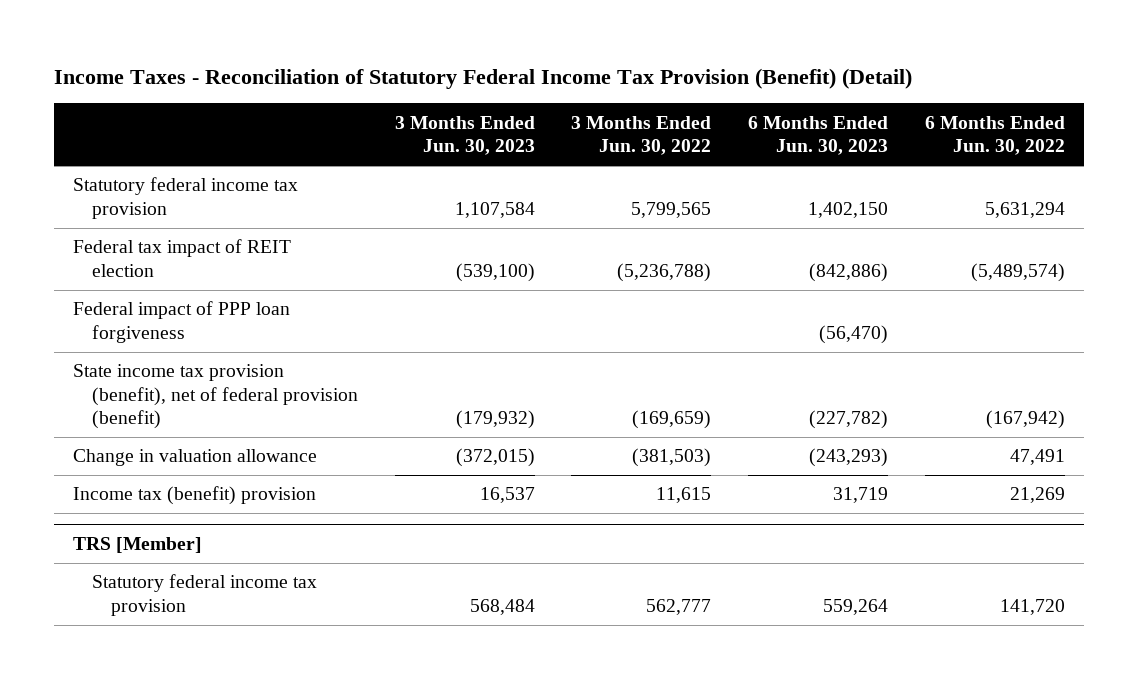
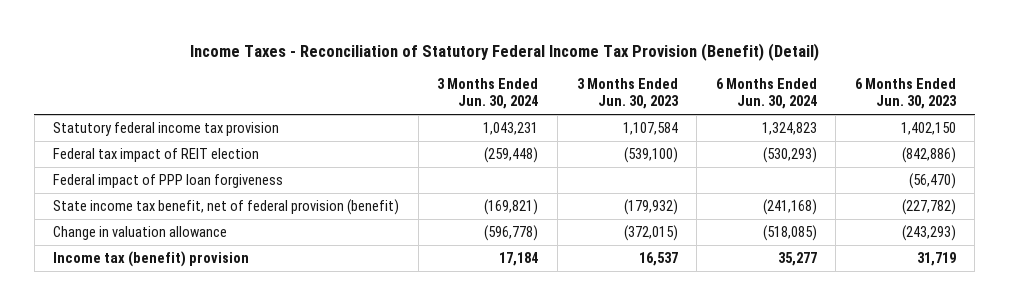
- | 3 Months Ended Jun. 30, 2023 | 3 Months Ended Jun. 30, 2022 | 6 Months Ended Jun. 30, 2023 | 6 Months Ended Jun. 30, 2022
+ | 3 Months Ended Jun. 30, 2024 | 3 Months Ended Jun. 30, 2023 | 6 Months Ended Jun. 30, 2024 | 6 Months Ended Jun. 30, 2023
- State income tax provision (benefit), net of federal provision (benefit) | (179,932) | (169,659) | (227,782) | (167,942)
+ State income tax benefit, net of federal provision (benefit) | (169,821) | (179,932) | (241,168) | (227,782)
- TRS [Member]
- Statutory federal income tax provision | 568,484 | 562,777 | 559,264 | 141,720

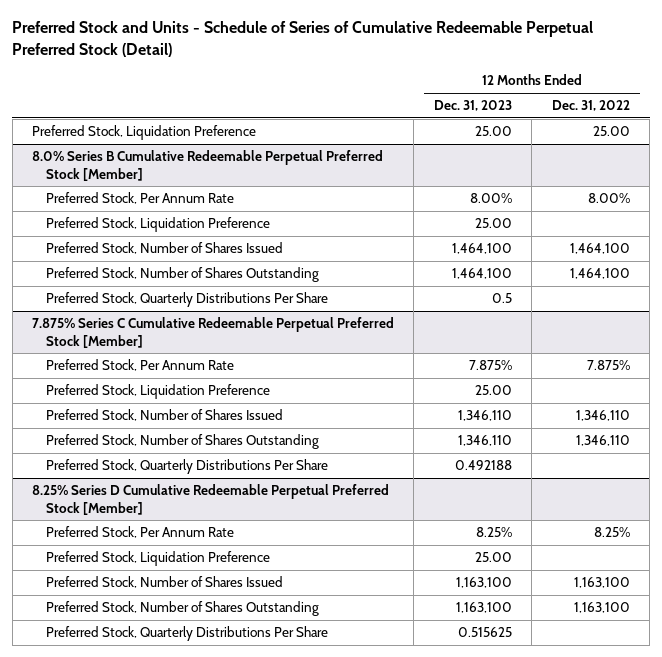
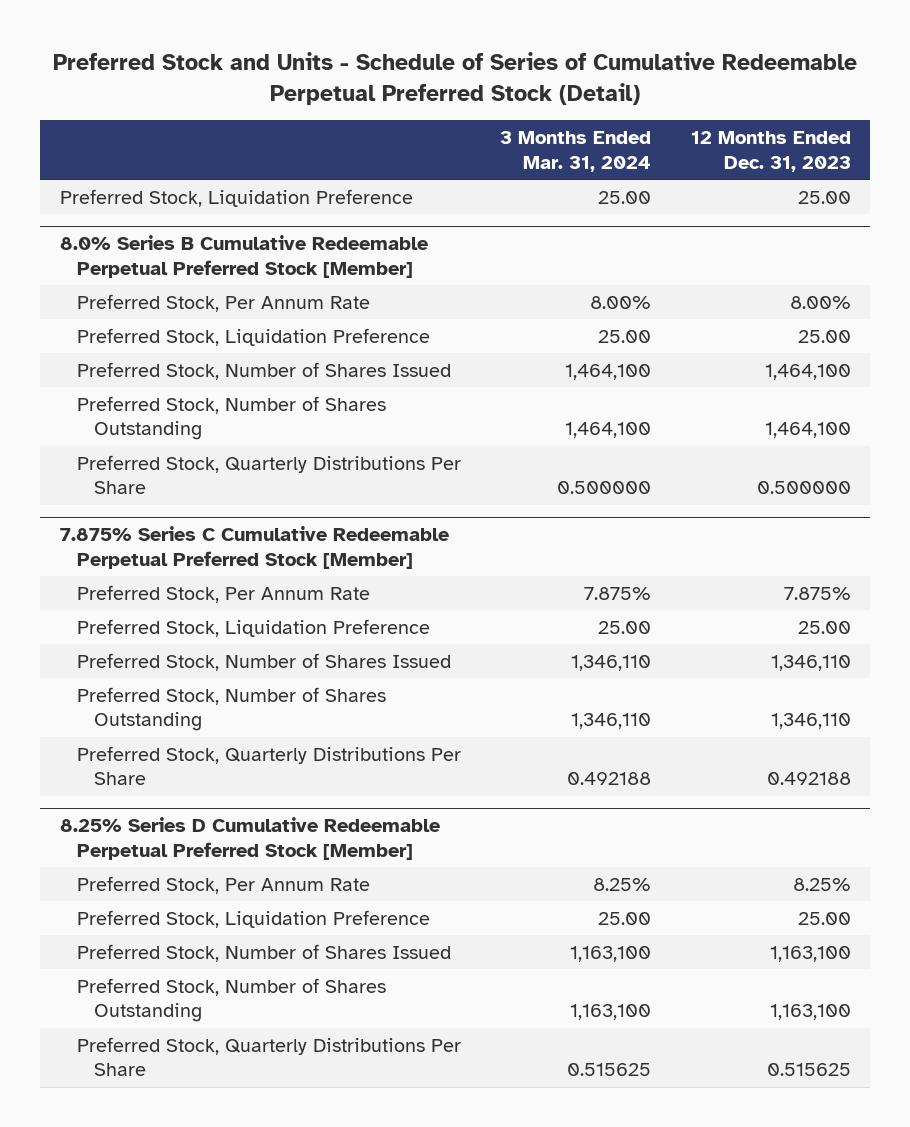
- | 12 Months Ended Dec. 31, 2023 | 12 Months Ended Dec. 31, 2022
+ | 3 Months Ended Mar. 31, 2024 | 12 Months Ended Dec. 31, 2023
@ 8.0% Series B Cumulative Redeemable Perpetual Preferred Stock [Member]
- Preferred Stock, Quarterly Distributions Per Share | 0.5 |
+ Preferred Stock, Quarterly Distributions Per Share | 0.500000 | 0.500000

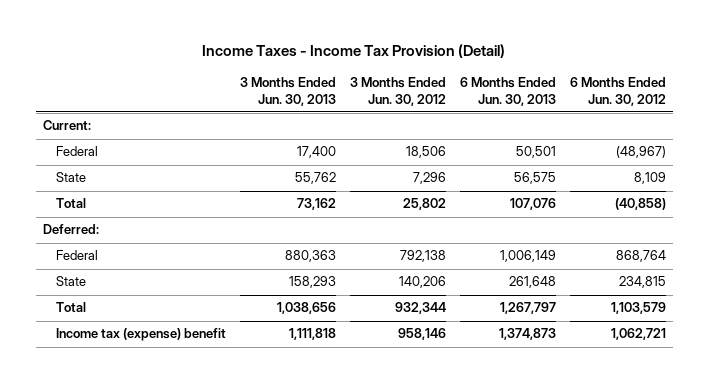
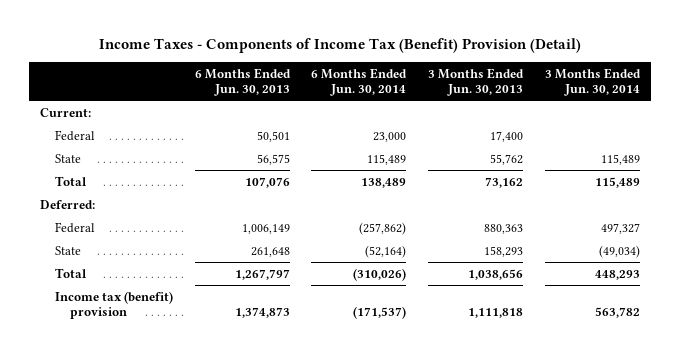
- Income Taxes - Income Tax Provision (Detail)
+ Income Taxes - Components of Income Tax (Benefit) Provision (Detail)
- | 3 Months Ended Jun. 30, 2013 | 3 Months Ended Jun. 30, 2012 | 6 Months Ended Jun. 30, 2013 | 6 Months Ended Jun. 30, 2012
+ | 6 Months Ended Jun. 30, 2013 | 6 Months Ended Jun. 30, 2014 | 3 Months Ended Jun. 30, 2013 | 3 Months Ended Jun. 30, 2014
- Income tax (expense) benefit | 1,111,818 | 958,146 | 1,374,873 | 1,062,721
+ Income tax (benefit) provision | 1,374,873 | (171,537) | 1,111,818 | 563,782

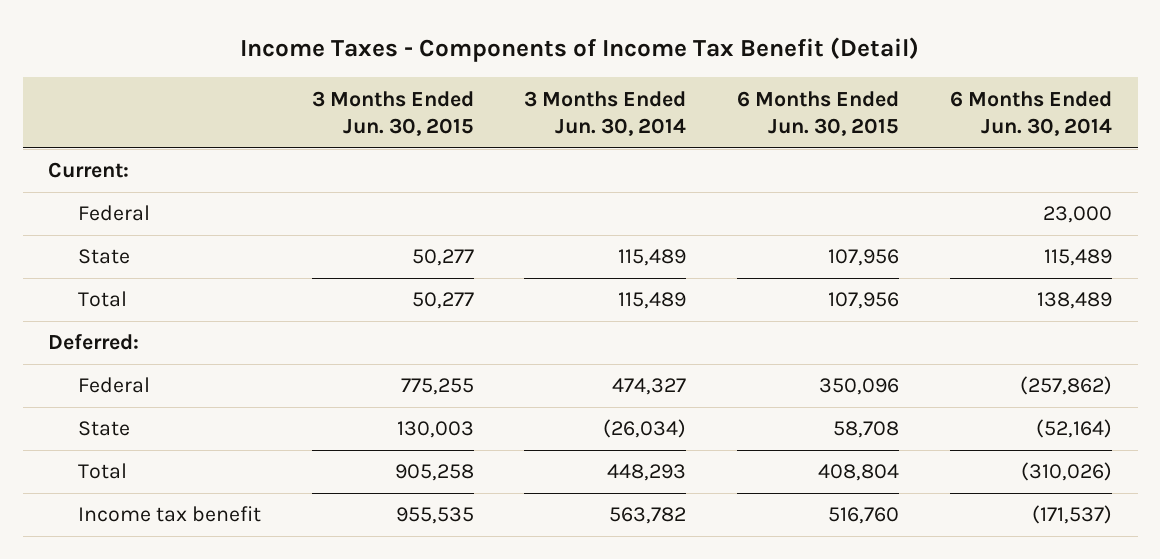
- Income Taxes - Components of Income Tax (Benefit) Provision (Detail)
+ Income Taxes - Components of Income Tax Benefit (Detail)
- | 6 Months Ended Jun. 30, 2013 | 6 Months Ended Jun. 30, 2014 | 3 Months Ended Jun. 30, 2013 | 3 Months Ended Jun. 30, 2014
+ | 3 Months Ended Jun. 30, 2015 | 3 Months Ended Jun. 30, 2014 | 6 Months Ended Jun. 30, 2015 | 6 Months Ended Jun. 30, 2014
- Federal | 1,006,149 | (257,862) | 880,363 | 497,327
- State | 261,648 | (52,164) | 158,293 | (49,034)
+ Federal | 775,255 | 474,327 | 350,096 | (257,862)
+ State | 130,003 | (26,034) | 58,708 | (52,164)
- Income tax (benefit) provision | 1,374,873 | (171,537) | 1,111,818 | 563,782
+ Income tax benefit | 955,535 | 563,782 | 516,760 | (171,537)

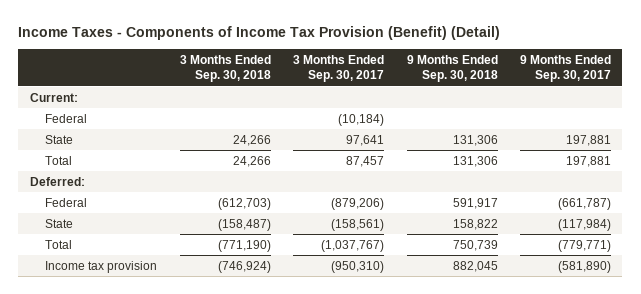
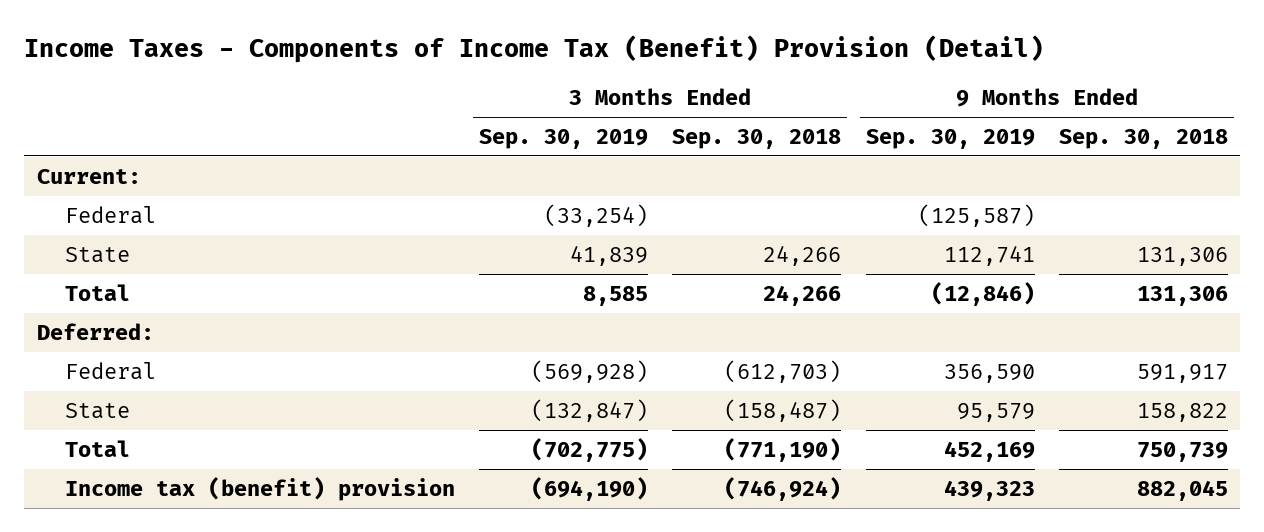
- Income Taxes - Components of Income Tax Provision (Benefit) (Detail)
+ Income Taxes - Components of Income Tax (Benefit) Provision (Detail)
- | 3 Months Ended Sep. 30, 2018 | 3 Months Ended Sep. 30, 2017 | 9 Months Ended Sep. 30, 2018 | 9 Months Ended Sep. 30, 2017
+ | 3 Months Ended Sep. 30, 2019 | 3 Months Ended Sep. 30, 2018 | 9 Months Ended Sep. 30, 2019 | 9 Months Ended Sep. 30, 2018
- Income tax provision | (746,924) | (950,310) | 882,045 | (581,890)
+ Income tax (benefit) provision | (694,190) | (746,924) | 439,323 | 882,045

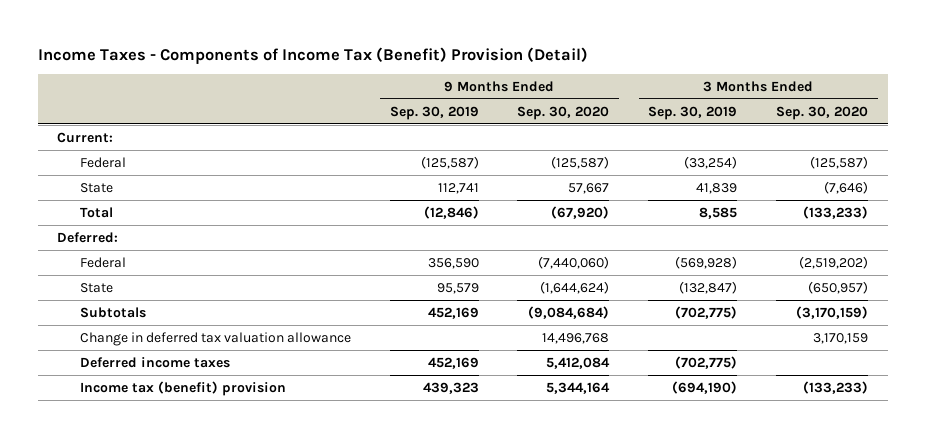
- | 3 Months Ended Sep. 30, 2019 | 3 Months Ended Sep. 30, 2018 | 9 Months Ended Sep. 30, 2019 | 9 Months Ended Sep. 30, 2018
+ | 9 Months Ended Sep. 30, 2019 | 9 Months Ended Sep. 30, 2020 | 3 Months Ended Sep. 30, 2019 | 3 Months Ended Sep. 30, 2020
- Total | (702,775) | (771,190) | 452,169 | 750,739
+ Subtotals | 452,169 | (9,084,684) | (702,775) | (3,170,159)
+ Change in deferred tax valuation allowance | | 14,496,768 | | 3,170,159
+ Deferred income taxes | 452,169 | 5,412,084 | (702,775) |

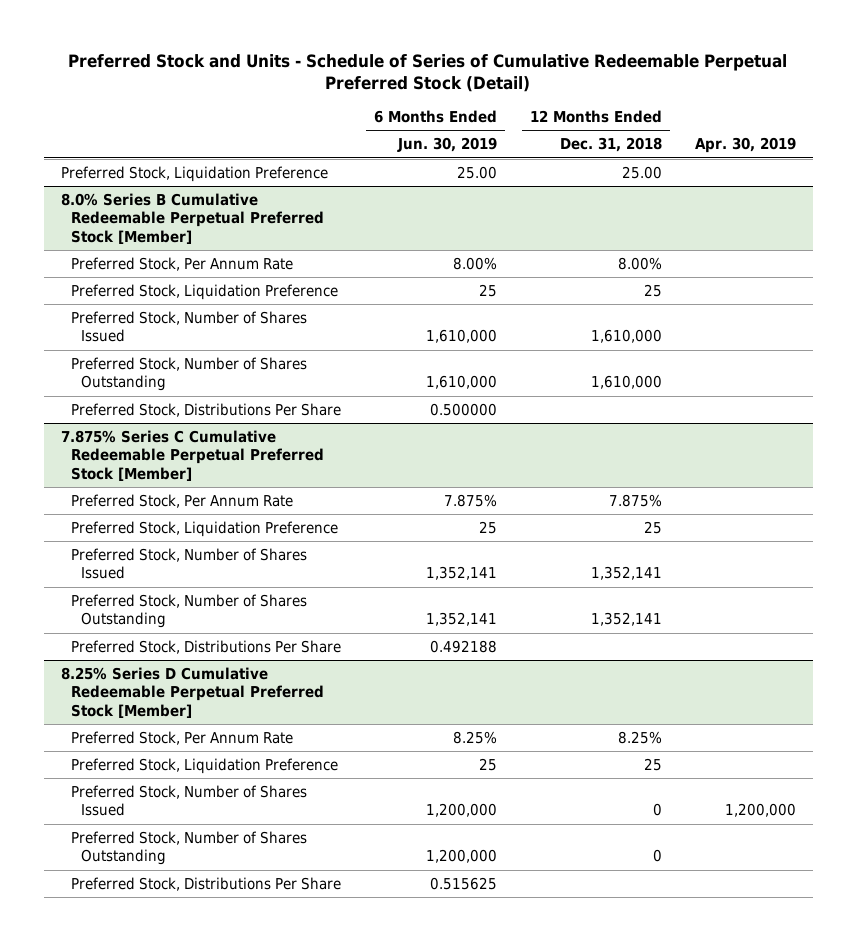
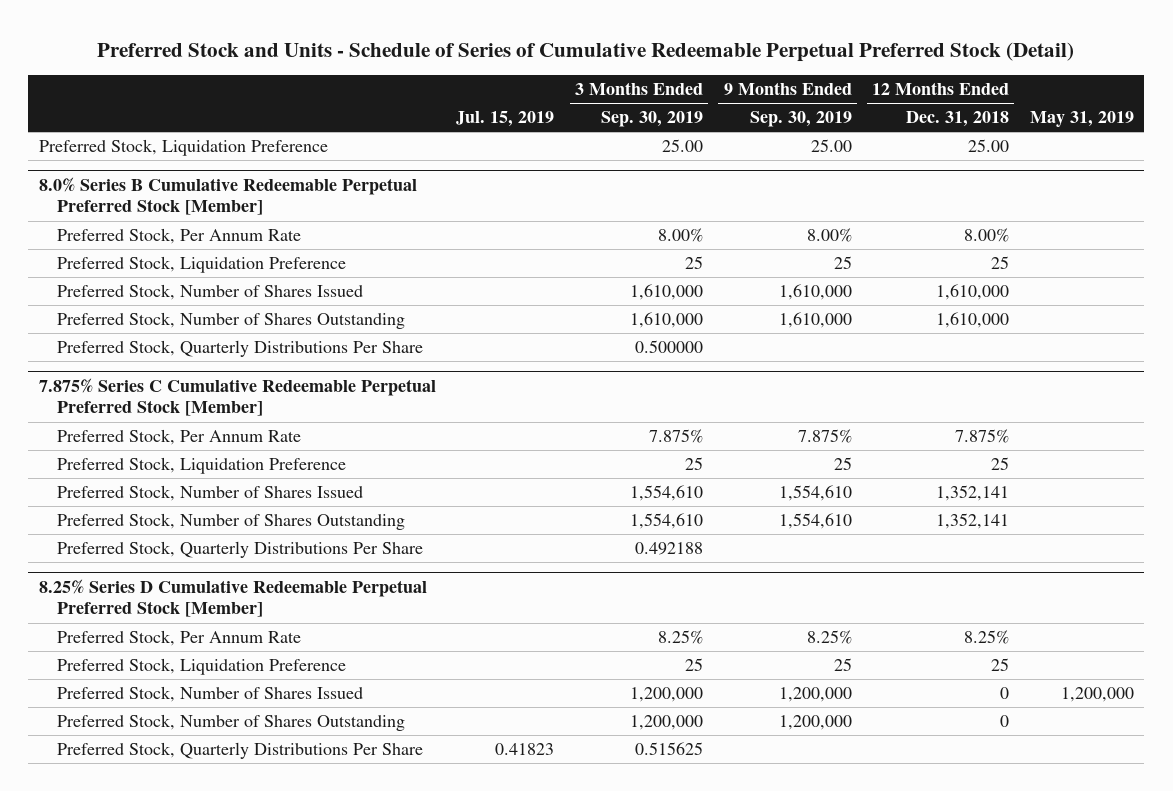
- | 6 Months Ended Jun. 30, 2019 | 12 Months Ended Dec. 31, 2018 | Apr. 30, 2019
+ | Jul. 15, 2019 | 3 Months Ended Sep. 30, 2019 | 9 Months Ended Sep. 30, 2019 | 12 Months Ended Dec. 31, 2018 | May 31, 2019
@ 8.0% Series B Cumulative Redeemable Perpetual Preferred Stock [Member]
- Preferred Stock, Distributions Per Share | 0.500000 | |
+ Preferred Stock, Quarterly Distributions Per Share | | 0.500000 | | |
@ 7.875% Series C Cumulative Redeemable Perpetual Preferred Stock [Member]
- Preferred Stock, Distributions Per Share | 0.492188 | |
+ Preferred Stock, Quarterly Distributions Per Share | | 0.492188 | | |
@ 8.25% Series D Cumulative Redeemable Perpetual Preferred Stock [Member]
- Preferred Stock, Distributions Per Share | 0.515625 | |
+ Preferred Stock, Quarterly Distributions Per Share | 0.41823 | 0.515625 | | |

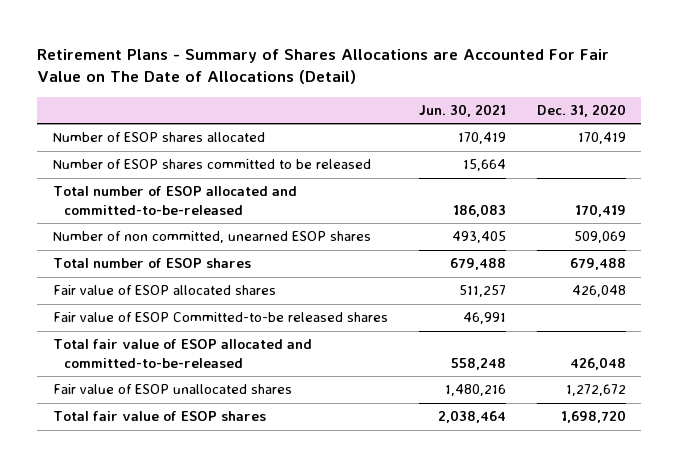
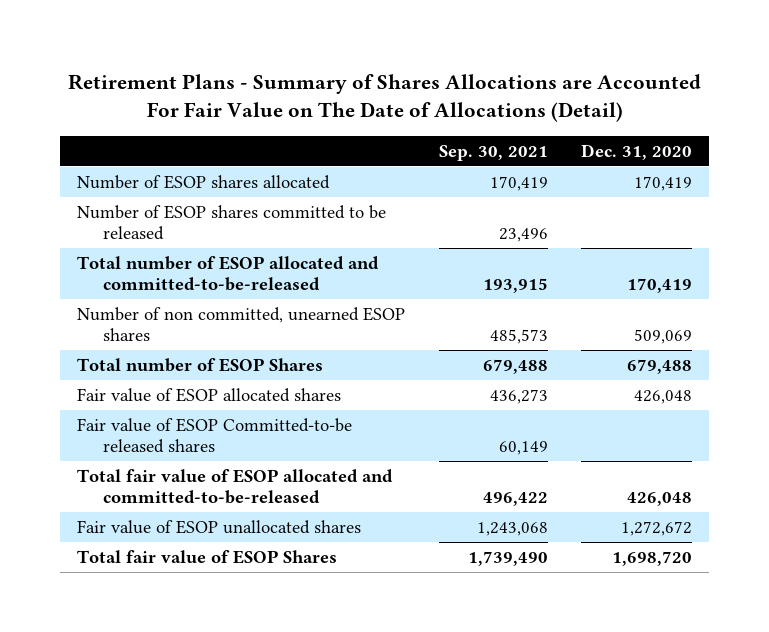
- | Jun. 30, 2021 | Dec. 31, 2020
+ | Sep. 30, 2021 | Dec. 31, 2020
- Total number of ESOP shares | 679,488 | 679,488
+ Total number of ESOP Shares | 679,488 | 679,488
- Total fair value of ESOP shares | 2,038,464 | 1,698,720
+ Total fair value of ESOP Shares | 1,739,490 | 1,698,720

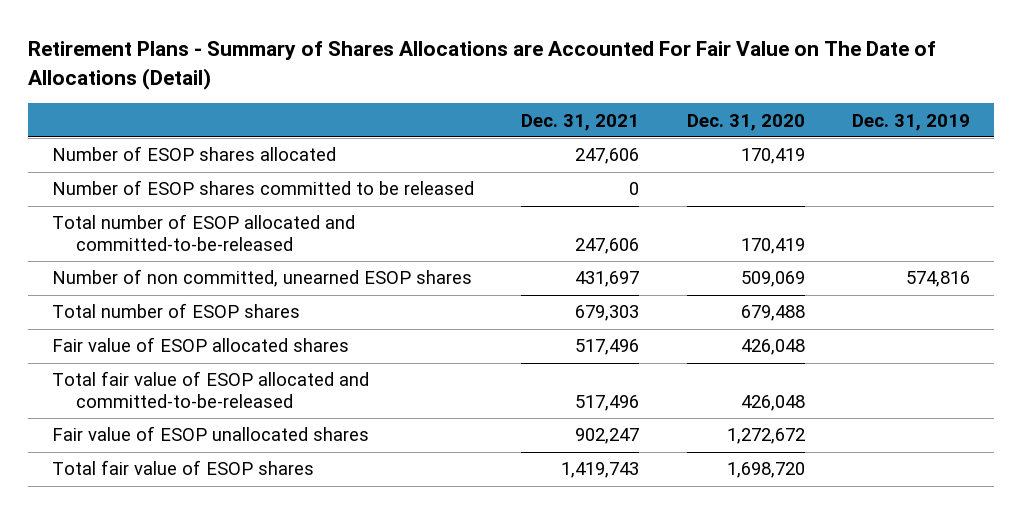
- | Sep. 30, 2021 | Dec. 31, 2020
+ | Dec. 31, 2021 | Dec. 31, 2020 | Dec. 31, 2019
- Total number of ESOP Shares | 679,488 | 679,488
+ Total number of ESOP shares | 679,303 | 679,488 |
- Fair value of ESOP Committed-to-be released shares | 60,149 |
- Total fair value of ESOP Shares | 1,739,490 | 1,698,720
+ Total fair value of ESOP shares | 1,419,743 | 1,698,720 |

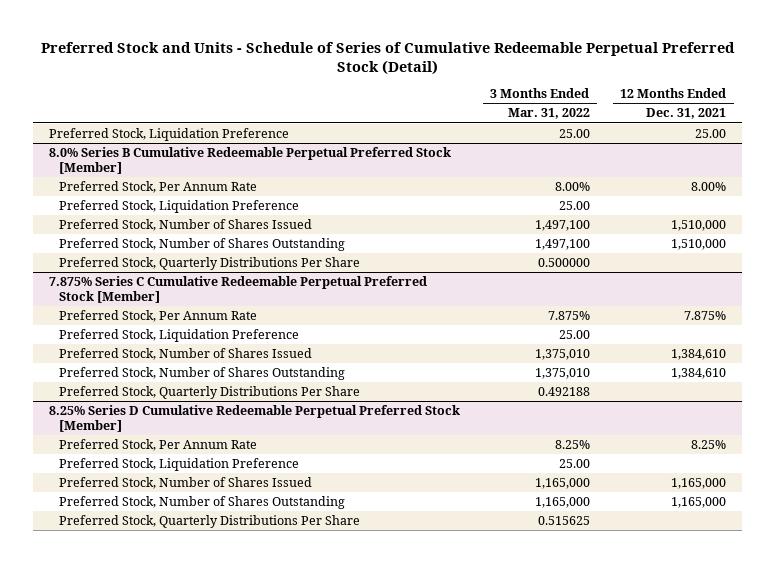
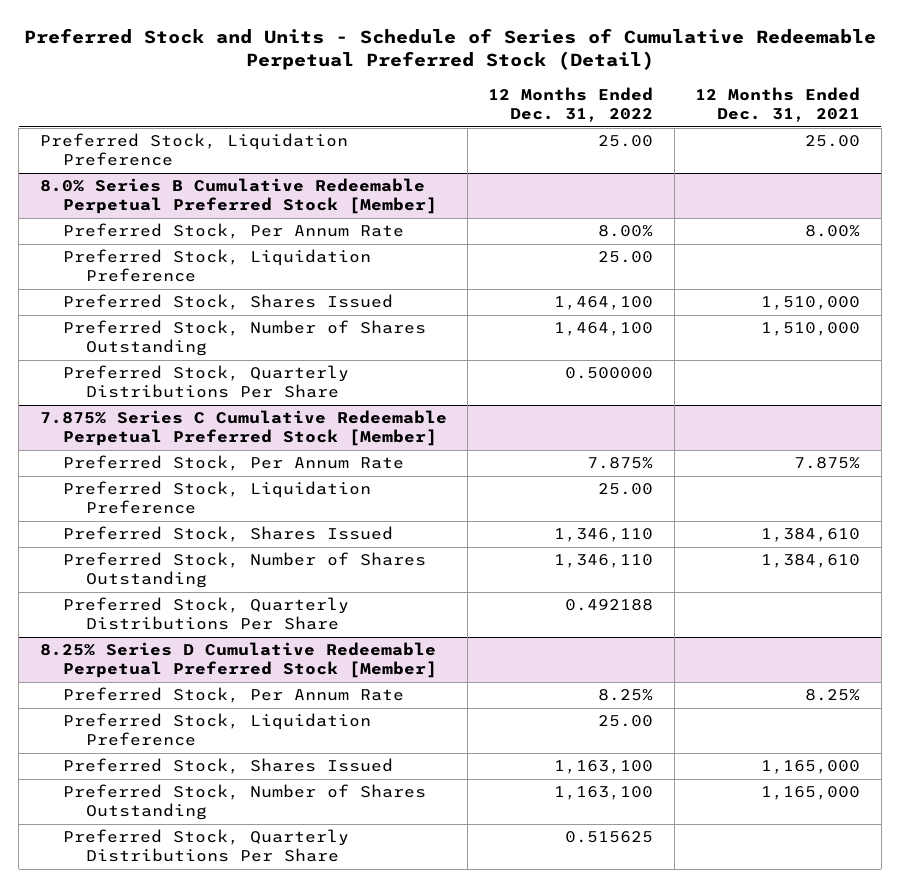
- | 3 Months Ended Mar. 31, 2022 | 12 Months Ended Dec. 31, 2021
+ | 12 Months Ended Dec. 31, 2022 | 12 Months Ended Dec. 31, 2021
@ 8.0% Series B Cumulative Redeemable Perpetual Preferred Stock [Member]
- Preferred Stock, Number of Shares Issued | 1,497,100 | 1,510,000
+ Preferred Stock, Shares Issued | 1,464,100 | 1,510,000
@ 7.875% Series C Cumulative Redeemable Perpetual Preferred Stock [Member]
- Preferred Stock, Number of Shares Issued | 1,375,010 | 1,384,610
+ Preferred Stock, Shares Issued | 1,346,110 | 1,384,610
@ 8.25% Series D Cumulative Redeemable Perpetual Preferred Stock [Member]
- Preferred Stock, Number of Shares Issued | 1,165,000 | 1,165,000
+ Preferred Stock, Shares Issued | 1,163,100 | 1,165,000

